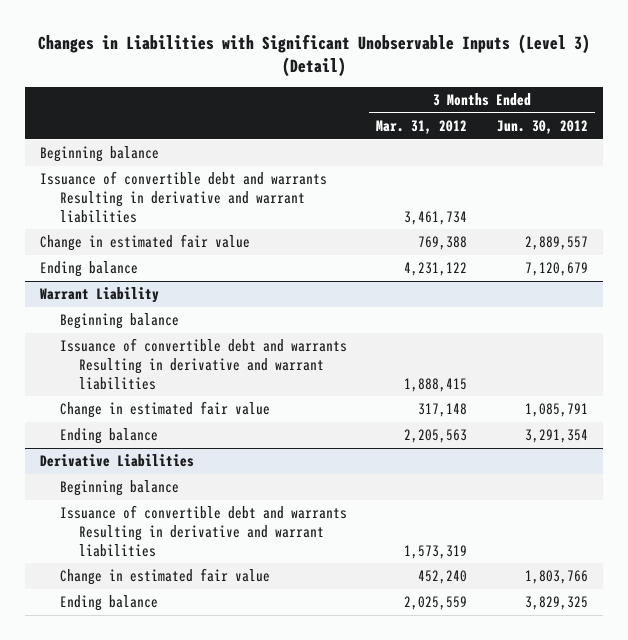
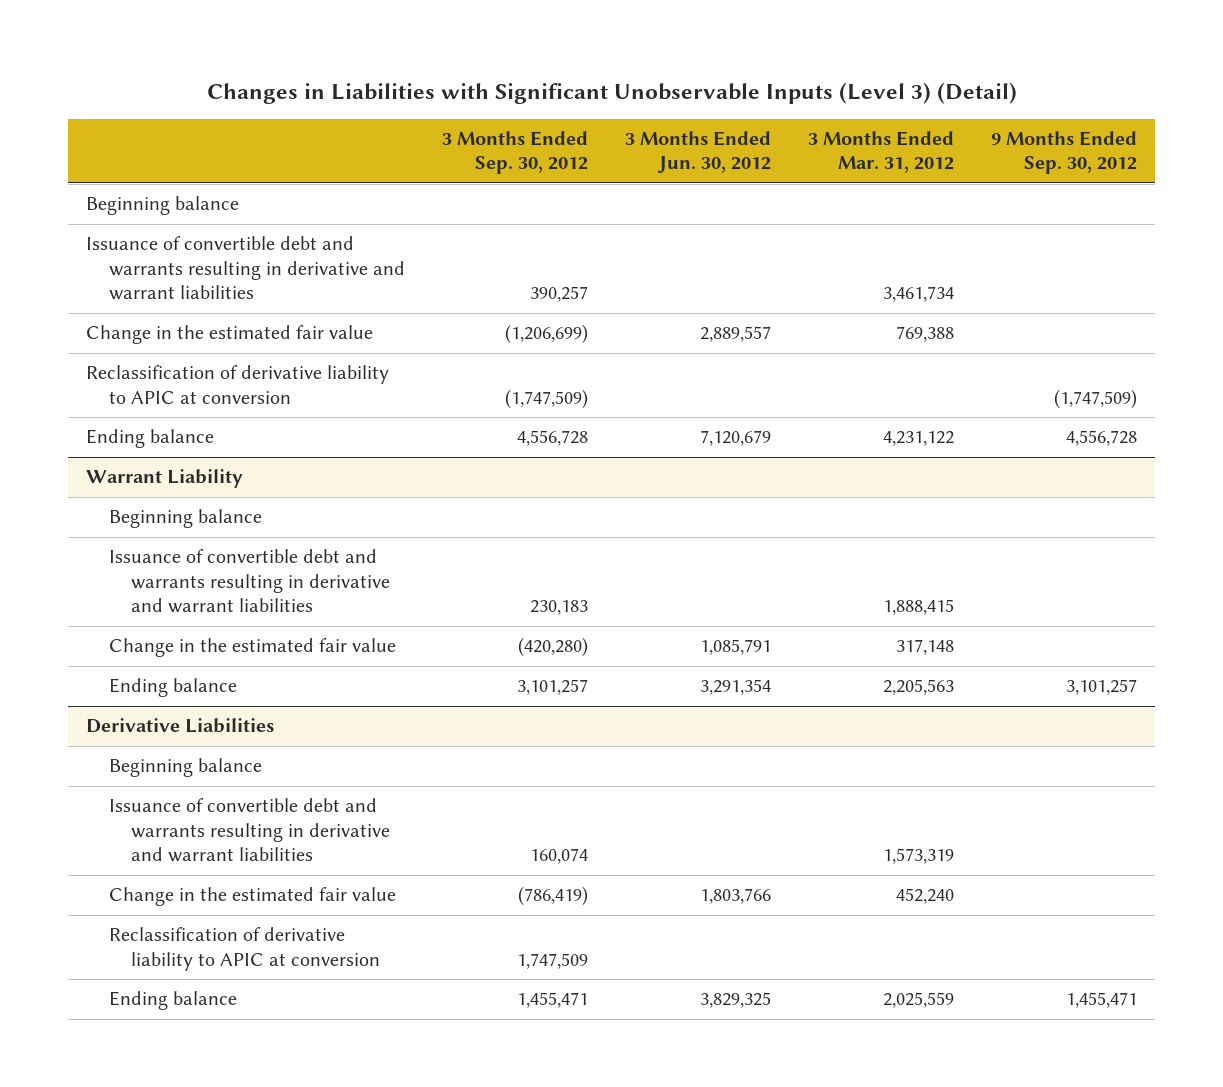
- | 3 Months Ended Mar. 31, 2012 | 3 Months Ended Jun. 30, 2012
+ | 3 Months Ended Sep. 30, 2012 | 3 Months Ended Jun. 30, 2012 | 3 Months Ended Mar. 31, 2012 | 9 Months Ended Sep. 30, 2012
- Issuance of convertible debt and warrants Resulting in derivative and warrant liabilities | 3,461,734 |
- Change in estimated fair value | 769,388 | 2,889,557
+ Issuance of convertible debt and warrants resulting in derivative and warrant liabilities | 390,257 | | 3,461,734 |
+ Change in the estimated fair value | (1,206,699) | 2,889,557 | 769,388 |
+ Reclassification of derivative liability to APIC at conversion | (1,747,509) | | | (1,747,509)
@ Warrant Liability
- Issuance of convertible debt and warrants Resulting in derivative and warrant liabilities | 1,888,415 |
- Change in estimated fair value | 317,148 | 1,085,791
+ Issuance of convertible debt and warrants resulting in derivative and warrant liabilities | 230,183 | | 1,888,415 |
+ Change in the estimated fair value | (420,280) | 1,085,791 | 317,148 |
@ Derivative Liabilities
- Issuance of convertible debt and warrants Resulting in derivative and warrant liabilities | 1,573,319 |
- Change in estimated fair value | 452,240 | 1,803,766
+ Issuance of convertible debt and warrants resulting in derivative and warrant liabilities | 160,074 | | 1,573,319 |
+ Change in the estimated fair value | (786,419) | 1,803,766 | 452,240 |
+ Reclassification of derivative liability to APIC at conversion | 1,747,509 | | |

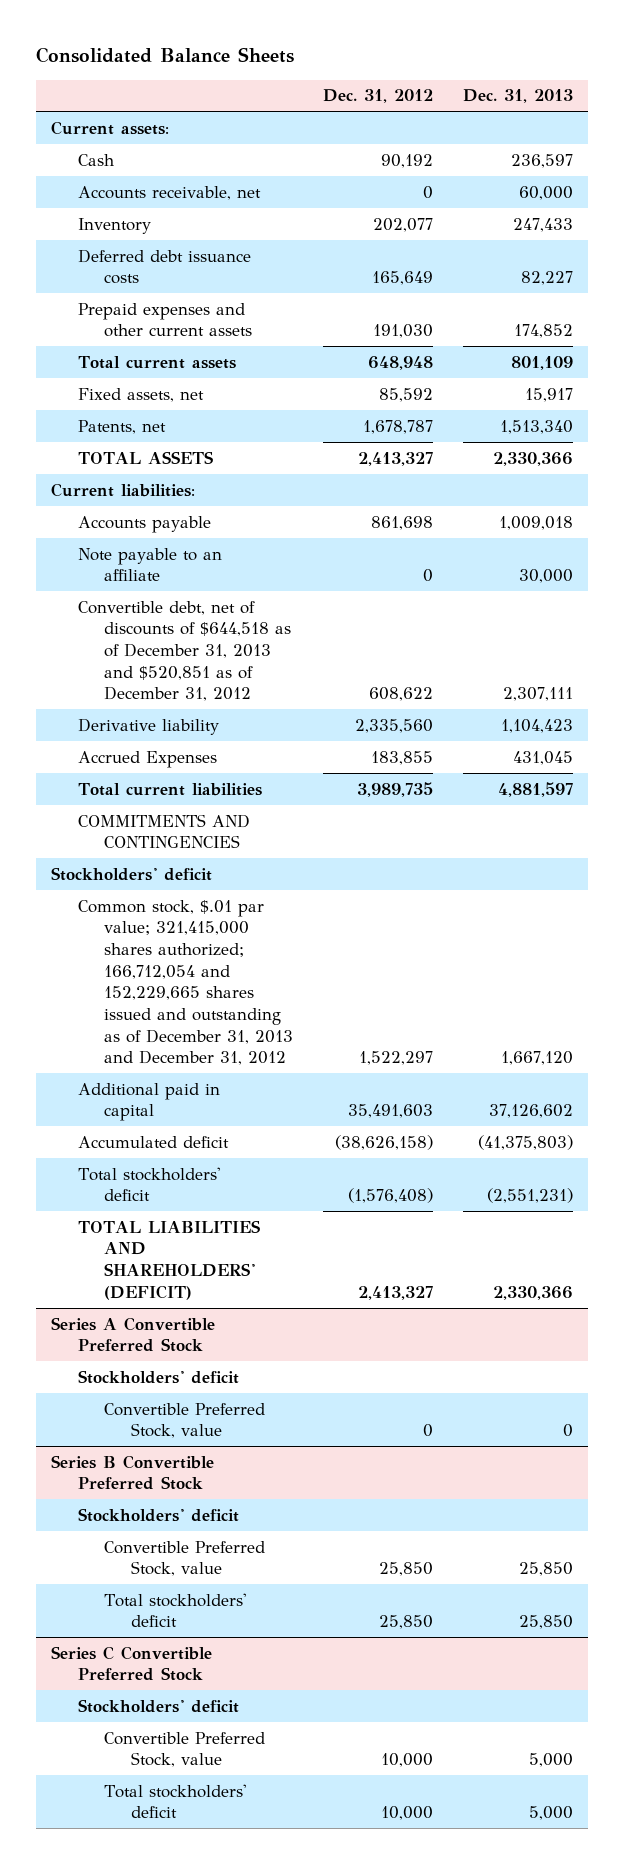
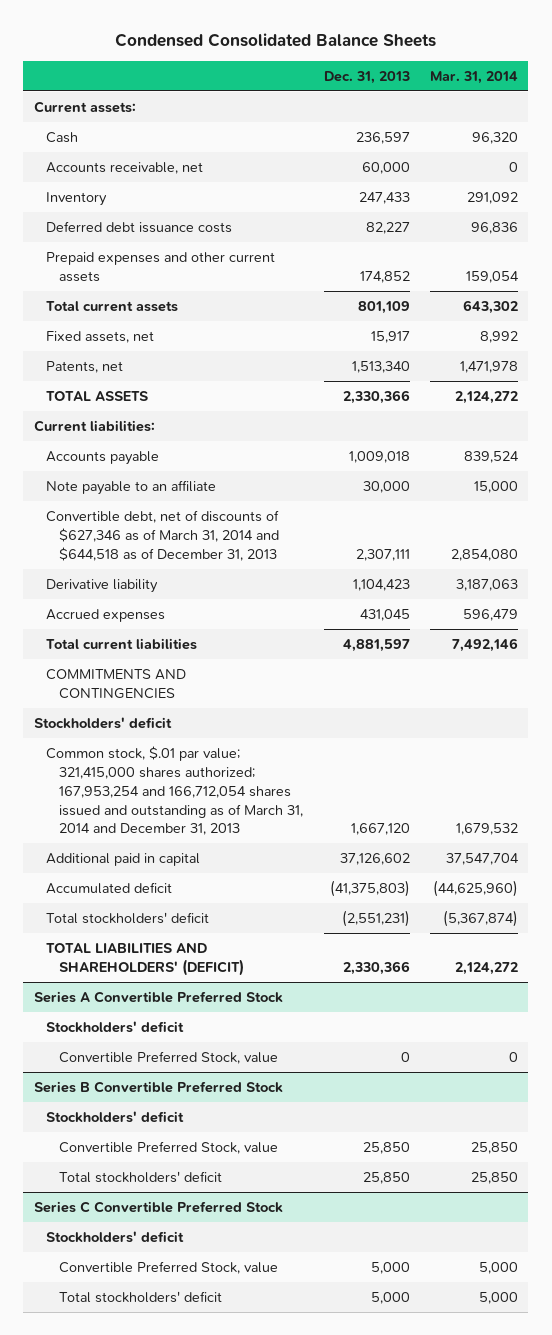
- Consolidated Balance Sheets
+ Condensed Consolidated Balance Sheets
- | Dec. 31, 2012 | Dec. 31, 2013
+ | Dec. 31, 2013 | Mar. 31, 2014
- Convertible debt, net of discounts of $644,518 as of December 31, 2013 and $520,851 as of December 31, 2012 | 608,622 | 2,307,111
+ Convertible debt, net of discounts of $627,346 as of March 31, 2014 and $644,518 as of December 31, 2013 | 2,307,111 | 2,854,080
- Accrued Expenses | 183,855 | 431,045
+ Accrued expenses | 431,045 | 596,479
- Common stock, $.01 par value; 321,415,000 shares authorized; 166,712,054 and 152,229,665 shares issued and outstanding as of December 31, 2013 and December 31, 2012 | 1,522,297 | 1,667,120
+ Common stock, $.01 par value; 321,415,000 shares authorized; 167,953,254 and 166,712,054 shares issued and outstanding as of March 31, 2014 and December 31, 2013 | 1,667,120 | 1,679,532

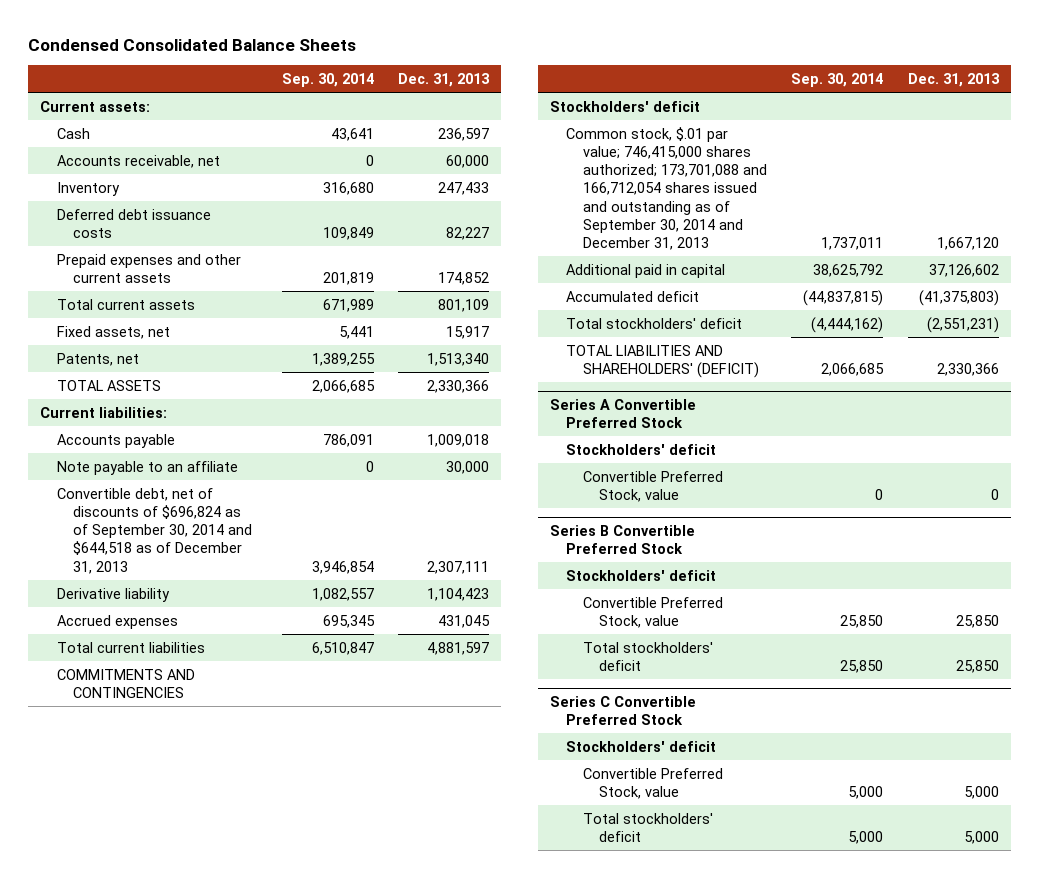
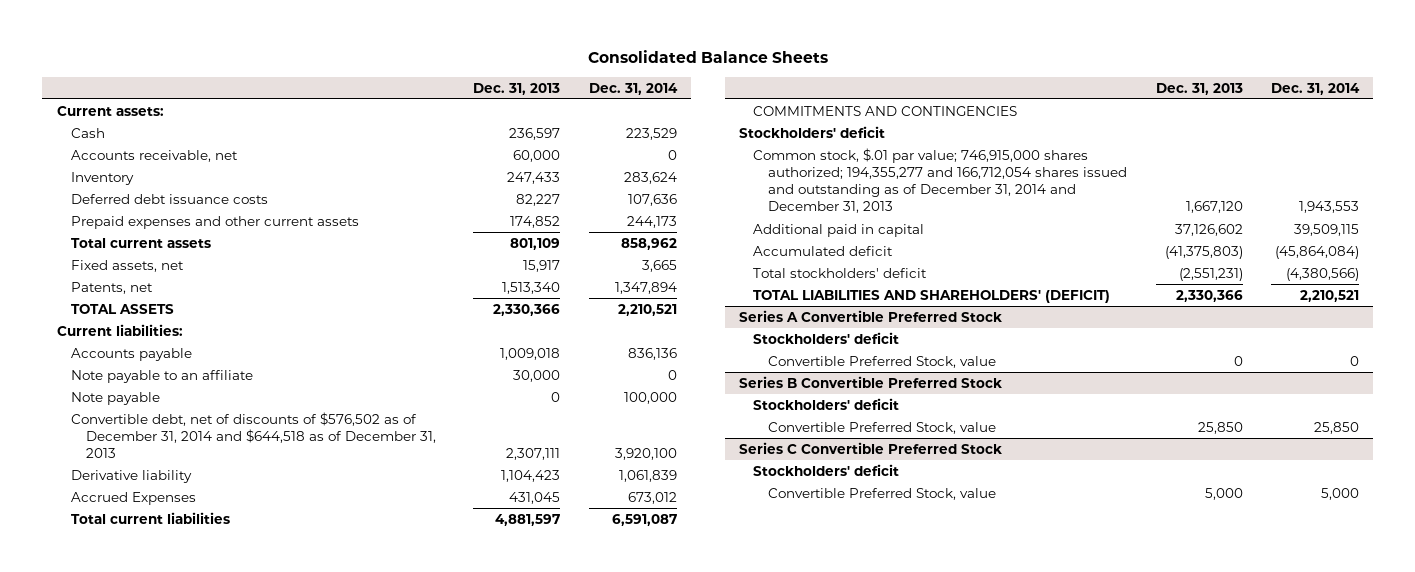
- Condensed Consolidated Balance Sheets
+ Consolidated Balance Sheets
- | Sep. 30, 2014 | Dec. 31, 2013
+ | Dec. 31, 2013 | Dec. 31, 2014
- Convertible debt, net of discounts of $696,824 as of September 30, 2014 and $644,518 as of December 31, 2013 | 3,946,854 | 2,307,111
+ Note payable | 0 | 100,000
+ Convertible debt, net of discounts of $576,502 as of December 31, 2014 and $644,518 as of December 31, 2013 | 2,307,111 | 3,920,100
- Accrued expenses | 695,345 | 431,045
+ Accrued Expenses | 431,045 | 673,012
- Common stock, $.01 par value; 746,415,000 shares authorized; 173,701,088 and 166,712,054 shares issued and outstanding as of September 30, 2014 and December 31, 2013 | 1,737,011 | 1,667,120
+ Common stock, $.01 par value; 746,915,000 shares authorized; 194,355,277 and 166,712,054 shares issued and outstanding as of December 31, 2014 and December 31, 2013 | 1,667,120 | 1,943,553
@ Series B Convertible Preferred Stock
- Total stockholders' deficit | 25,850 | 25,850
@ Series C Convertible Preferred Stock
- Total stockholders' deficit | 5,000 | 5,000

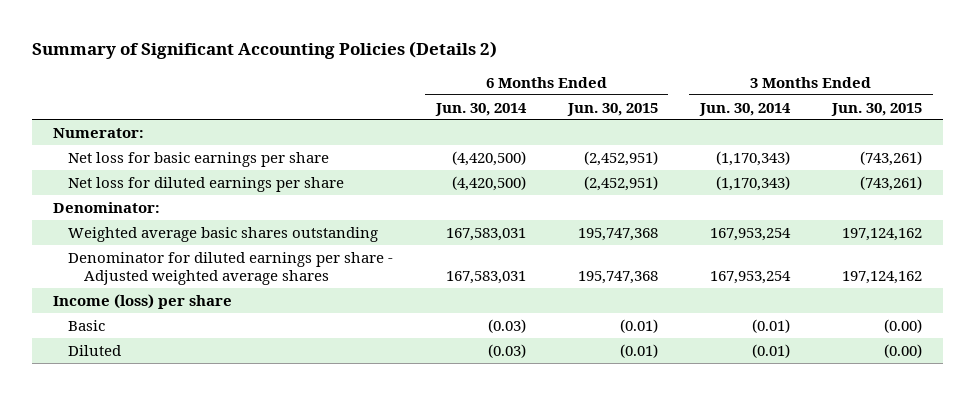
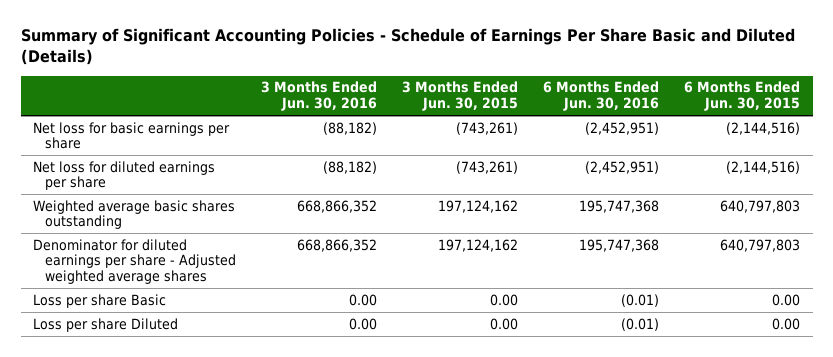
- Summary of Significant Accounting Policies (Details 2)
+ Summary of Significant Accounting Policies - Schedule of Earnings Per Share Basic and Diluted (Details)
- | 6 Months Ended Jun. 30, 2014 | 6 Months Ended Jun. 30, 2015 | 3 Months Ended Jun. 30, 2014 | 3 Months Ended Jun. 30, 2015
+ | 3 Months Ended Jun. 30, 2016 | 3 Months Ended Jun. 30, 2015 | 6 Months Ended Jun. 30, 2016 | 6 Months Ended Jun. 30, 2015
- Numerator:
- Net loss for basic earnings per share | (4,420,500) | (2,452,951) | (1,170,343) | (743,261)
- Net loss for diluted earnings per share | (4,420,500) | (2,452,951) | (1,170,343) | (743,261)
- Denominator:
- Weighted average basic shares outstanding | 167,583,031 | 195,747,368 | 167,953,254 | 197,124,162
- Denominator for diluted earnings per share - Adjusted weighted average shares | 167,583,031 | 195,747,368 | 167,953,254 | 197,124,162
- Income (loss) per share
- Basic | (0.03) | (0.01) | (0.01) | (0.00)
- Diluted | (0.03) | (0.01) | (0.01) | (0.00)
+ Net loss for basic earnings per share | (88,182) | (743,261) | (2,452,951) | (2,144,516)
+ Net loss for diluted earnings per share | (88,182) | (743,261) | (2,452,951) | (2,144,516)
+ Weighted average basic shares outstanding | 668,866,352 | 197,124,162 | 195,747,368 | 640,797,803
+ Denominator for diluted earnings per share - Adjusted weighted average shares | 668,866,352 | 197,124,162 | 195,747,368 | 640,797,803
+ Loss per share Basic | 0.00 | 0.00 | (0.01) | 0.00
+ Loss per share Diluted | 0.00 | 0.00 | (0.01) | 0.00

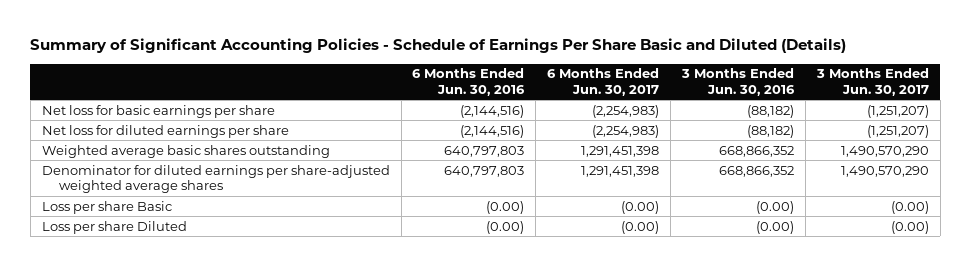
- | 3 Months Ended Jun. 30, 2016 | 3 Months Ended Jun. 30, 2015 | 6 Months Ended Jun. 30, 2016 | 6 Months Ended Jun. 30, 2015
+ | 6 Months Ended Jun. 30, 2016 | 6 Months Ended Jun. 30, 2017 | 3 Months Ended Jun. 30, 2016 | 3 Months Ended Jun. 30, 2017
- Net loss for basic earnings per share | (88,182) | (743,261) | (2,452,951) | (2,144,516)
- Net loss for diluted earnings per share | (88,182) | (743,261) | (2,452,951) | (2,144,516)
- Weighted average basic shares outstanding | 668,866,352 | 197,124,162 | 195,747,368 | 640,797,803
- Denominator for diluted earnings per share - Adjusted weighted average shares | 668,866,352 | 197,124,162 | 195,747,368 | 640,797,803
- Loss per share Basic | 0.00 | 0.00 | (0.01) | 0.00
- Loss per share Diluted | 0.00 | 0.00 | (0.01) | 0.00
+ Net loss for basic earnings per share | (2,144,516) | (2,254,983) | (88,182) | (1,251,207)
+ Net loss for diluted earnings per share | (2,144,516) | (2,254,983) | (88,182) | (1,251,207)
+ Weighted average basic shares outstanding | 640,797,803 | 1,291,451,398 | 668,866,352 | 1,490,570,290
+ Denominator for diluted earnings per share-adjusted weighted average shares | 640,797,803 | 1,291,451,398 | 668,866,352 | 1,490,570,290
+ Loss per share Basic | (0.00) | (0.00) | (0.00) | (0.00)
+ Loss per share Diluted | (0.00) | (0.00) | (0.00) | (0.00)

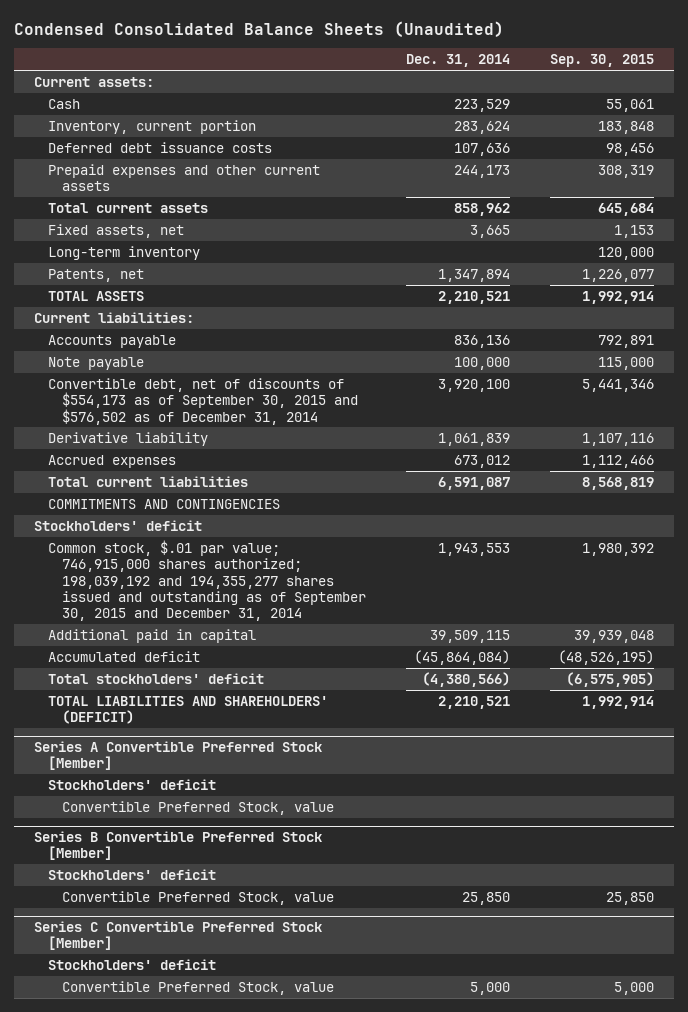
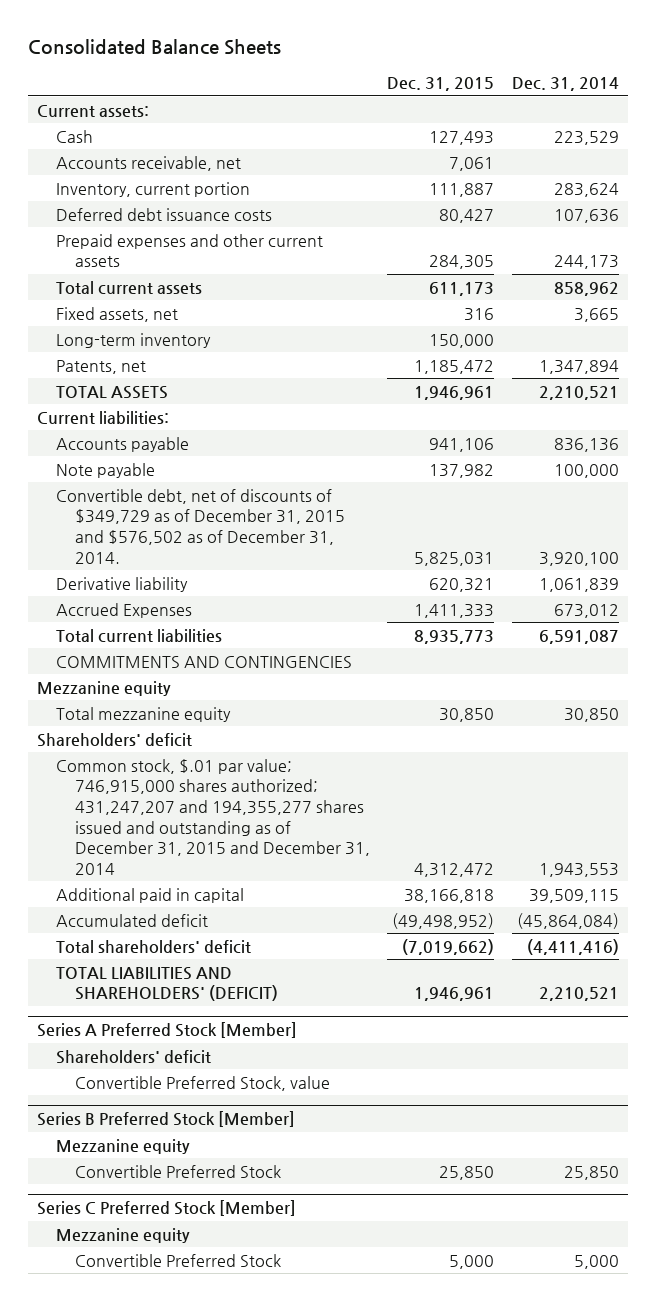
- Condensed Consolidated Balance Sheets (Unaudited)
+ Consolidated Balance Sheets
- | Dec. 31, 2014 | Sep. 30, 2015
+ | Dec. 31, 2015 | Dec. 31, 2014
+ Accounts receivable, net | 7,061 |
- Convertible debt, net of discounts of $554,173 as of September 30, 2015 and $576,502 as of December 31, 2014 | 3,920,100 | 5,441,346
+ Convertible debt, net of discounts of $349,729 as of December 31, 2015 and $576,502 as of December 31, 2014. | 5,825,031 | 3,920,100
- Accrued expenses | 673,012 | 1,112,466
+ Accrued Expenses | 1,411,333 | 673,012
- Stockholders' deficit
- Common stock, $.01 par value; 746,915,000 shares authorized; 198,039,192 and 194,355,277 shares issued and outstanding as of September 30, 2015 and December 31, 2014 | 1,943,553 | 1,980,392
+ Mezzanine equity
+ Total mezzanine equity | 30,850 | 30,850
+ Shareholders' deficit
+ Common stock, $.01 par value; 746,915,000 shares authorized; 431,247,207 and 194,355,277 shares issued and outstanding as of December 31, 2015 and December 31, 2014 | 4,312,472 | 1,943,553
- Total stockholders' deficit | (4,380,566) | (6,575,905)
+ Total shareholders' deficit | (7,019,662) | (4,411,416)
- Series A Convertible Preferred Stock [Member]
- Stockholders' deficit
+ Series A Preferred Stock [Member]
+ Shareholders' deficit
- Series B Convertible Preferred Stock [Member]
- Stockholders' deficit
- Convertible Preferred Stock, value | 25,850 | 25,850
- Series C Convertible Preferred Stock [Member]
- Stockholders' deficit
- Convertible Preferred Stock, value | 5,000 | 5,000
+ Series B Preferred Stock [Member]
+ Mezzanine equity
+ Convertible Preferred Stock | 25,850 | 25,850
+ Series C Preferred Stock [Member]
+ Mezzanine equity
+ Convertible Preferred Stock | 5,000 | 5,000

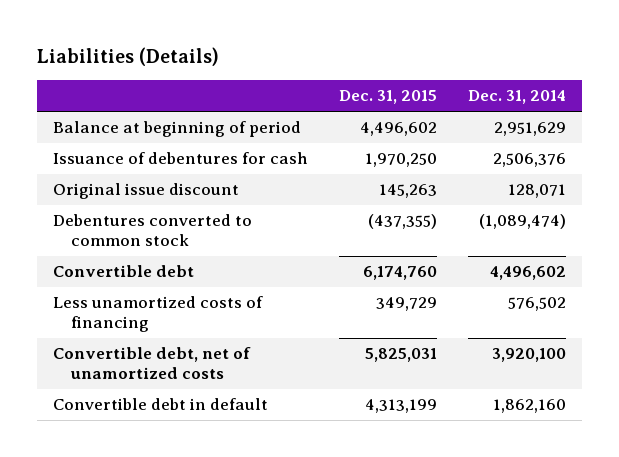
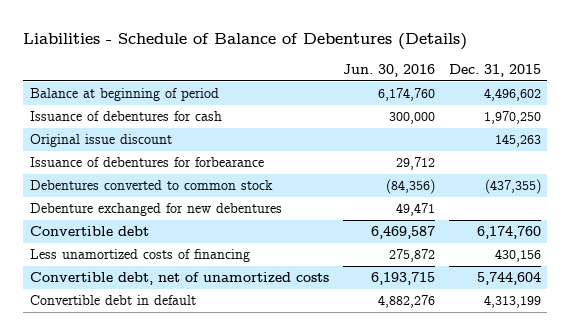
- Liabilities (Details)
+ Liabilities - Schedule of Balance of Debentures (Details)
- | Dec. 31, 2015 | Dec. 31, 2014
+ | Jun. 30, 2016 | Dec. 31, 2015
+ Issuance of debentures for forbearance | 29,712 |
+ Debenture exchanged for new debentures | 49,471 |
- Less unamortized costs of financing | 349,729 | 576,502
- Convertible debt, net of unamortized costs | 5,825,031 | 3,920,100
+ Less unamortized costs of financing | 275,872 | 430,156
+ Convertible debt, net of unamortized costs | 6,193,715 | 5,744,604

